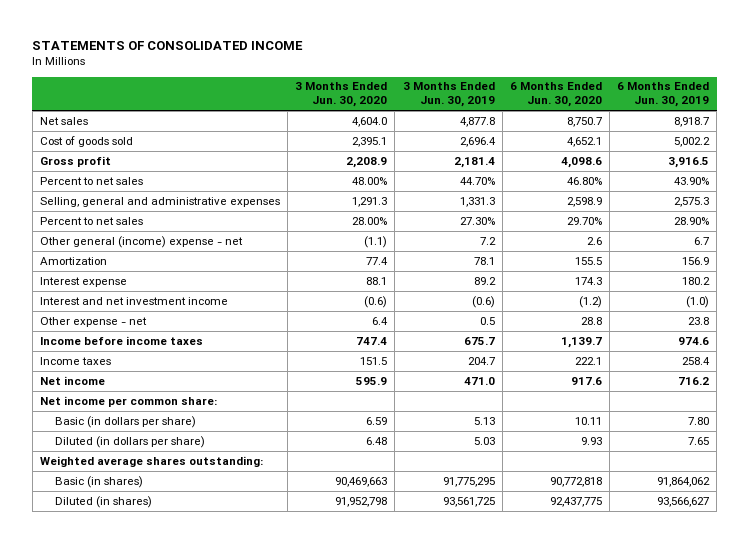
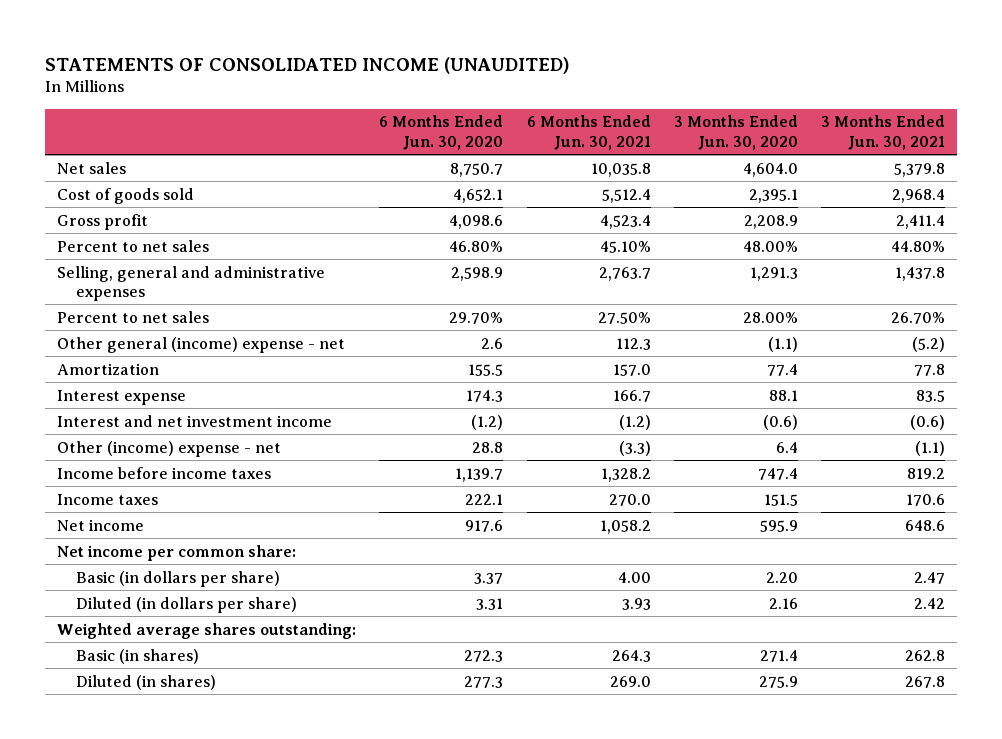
- STATEMENTS OF CONSOLIDATED INCOME
+ STATEMENTS OF CONSOLIDATED INCOME (UNAUDITED)
- | 3 Months Ended Jun. 30, 2020 | 3 Months Ended Jun. 30, 2019 | 6 Months Ended Jun. 30, 2020 | 6 Months Ended Jun. 30, 2019
+ | 6 Months Ended Jun. 30, 2020 | 6 Months Ended Jun. 30, 2021 | 3 Months Ended Jun. 30, 2020 | 3 Months Ended Jun. 30, 2021
- Other expense - net | 6.4 | 0.5 | 28.8 | 23.8
+ Other (income) expense - net | 28.8 | (3.3) | 6.4 | (1.1)
- Basic (in dollars per share) | 6.59 | 5.13 | 10.11 | 7.80
- Diluted (in dollars per share) | 6.48 | 5.03 | 9.93 | 7.65
+ Basic (in dollars per share) | 3.37 | 4.00 | 2.20 | 2.47
+ Diluted (in dollars per share) | 3.31 | 3.93 | 2.16 | 2.42
- Basic (in shares) | 90,469,663 | 91,775,295 | 90,772,818 | 91,864,062
- Diluted (in shares) | 91,952,798 | 93,561,725 | 92,437,775 | 93,566,627
+ Basic (in shares) | 272.3 | 264.3 | 271.4 | 262.8
+ Diluted (in shares) | 277.3 | 269.0 | 275.9 | 267.8

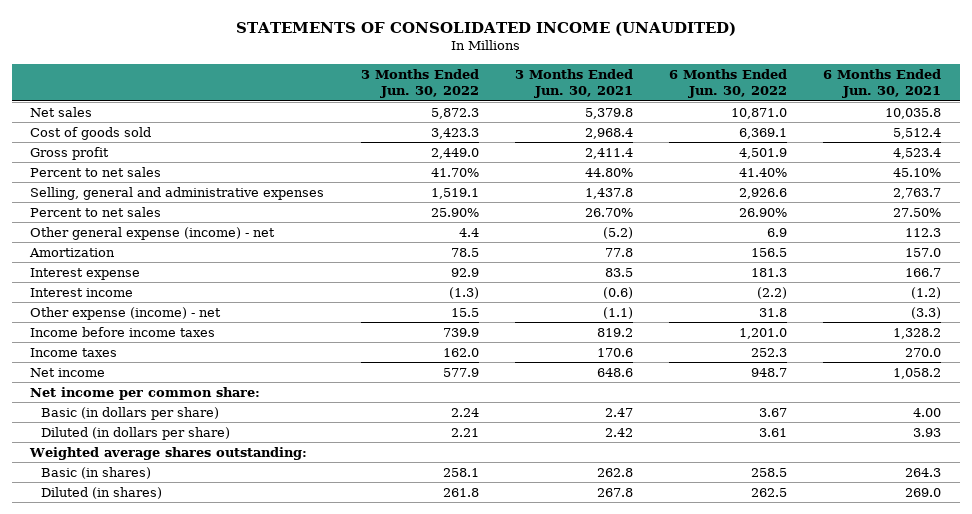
- | 6 Months Ended Jun. 30, 2020 | 6 Months Ended Jun. 30, 2021 | 3 Months Ended Jun. 30, 2020 | 3 Months Ended Jun. 30, 2021
+ | 3 Months Ended Jun. 30, 2022 | 3 Months Ended Jun. 30, 2021 | 6 Months Ended Jun. 30, 2022 | 6 Months Ended Jun. 30, 2021
- Other general (income) expense - net | 2.6 | 112.3 | (1.1) | (5.2)
+ Other general expense (income) - net | 4.4 | (5.2) | 6.9 | 112.3
- Interest and net investment income | (1.2) | (1.2) | (0.6) | (0.6)
- Other (income) expense - net | 28.8 | (3.3) | 6.4 | (1.1)
+ Interest income | (1.3) | (0.6) | (2.2) | (1.2)
+ Other expense (income) - net | 15.5 | (1.1) | 31.8 | (3.3)

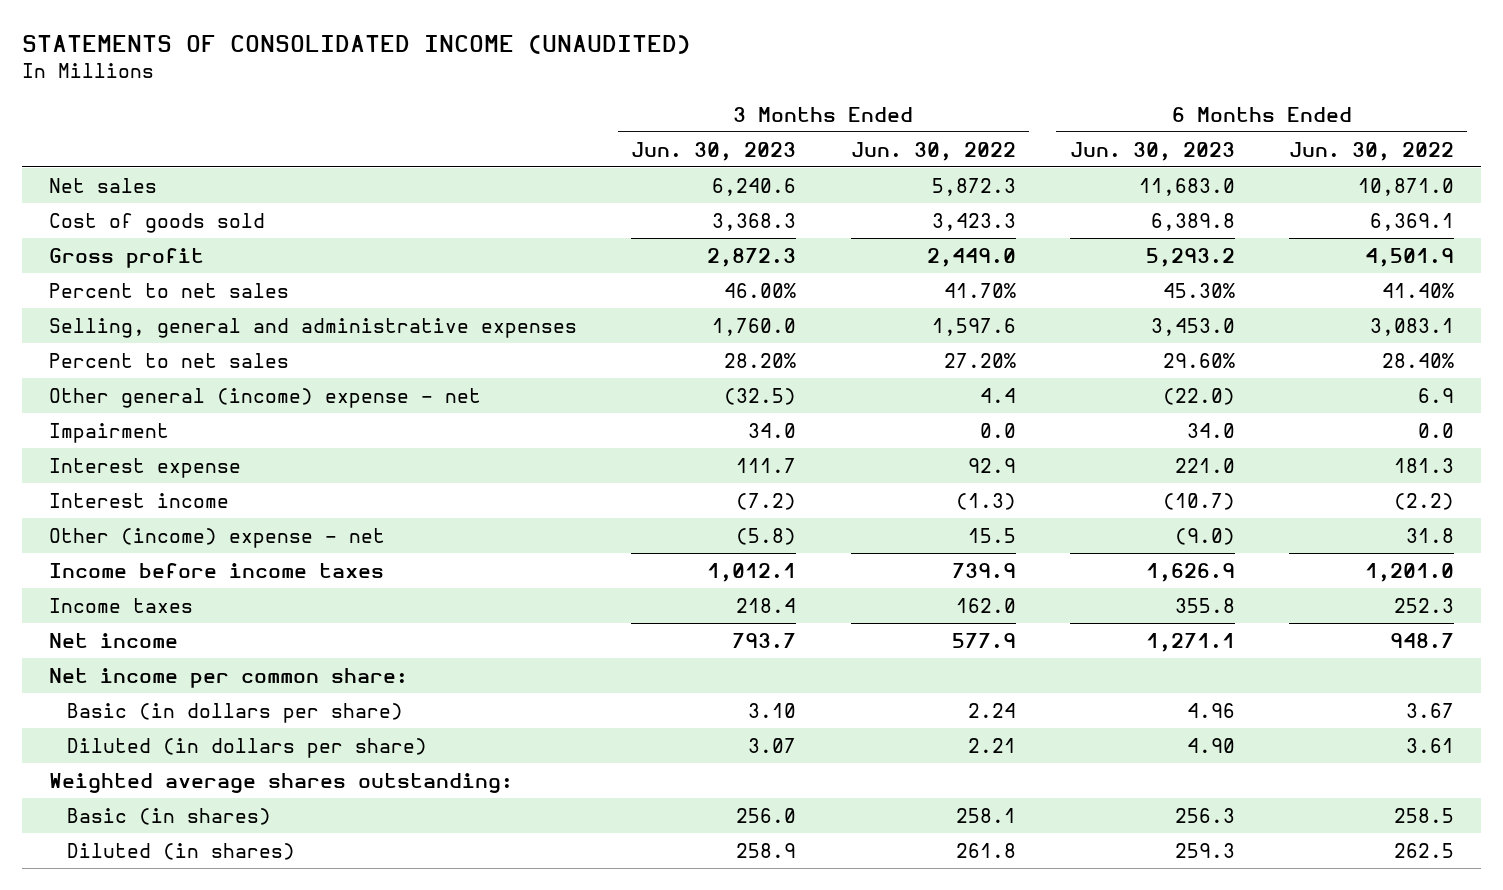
- | 3 Months Ended Jun. 30, 2022 | 3 Months Ended Jun. 30, 2021 | 6 Months Ended Jun. 30, 2022 | 6 Months Ended Jun. 30, 2021
+ | 3 Months Ended Jun. 30, 2023 | 3 Months Ended Jun. 30, 2022 | 6 Months Ended Jun. 30, 2023 | 6 Months Ended Jun. 30, 2022
- Selling, general and administrative expenses | 1,519.1 | 1,437.8 | 2,926.6 | 2,763.7
- Percent to net sales | 25.90% | 26.70% | 26.90% | 27.50%
- Other general expense (income) - net | 4.4 | (5.2) | 6.9 | 112.3
- Amortization | 78.5 | 77.8 | 156.5 | 157.0
+ Selling, general and administrative expenses | 1,760.0 | 1,597.6 | 3,453.0 | 3,083.1
+ Percent to net sales | 28.20% | 27.20% | 29.60% | 28.40%
+ Other general (income) expense - net | (32.5) | 4.4 | (22.0) | 6.9
+ Impairment | 34.0 | 0.0 | 34.0 | 0.0
- Other expense (income) - net | 15.5 | (1.1) | 31.8 | (3.3)
+ Other (income) expense - net | (5.8) | 15.5 | (9.0) | 31.8

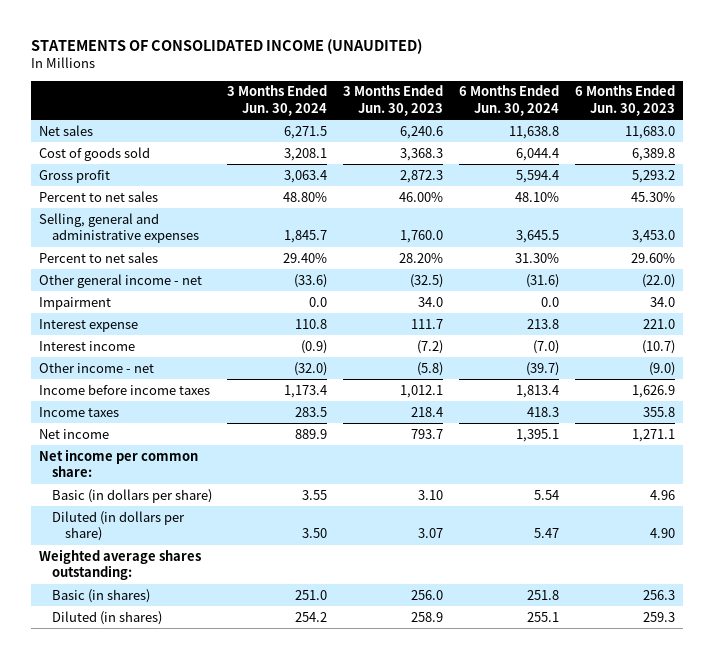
- | 3 Months Ended Jun. 30, 2023 | 3 Months Ended Jun. 30, 2022 | 6 Months Ended Jun. 30, 2023 | 6 Months Ended Jun. 30, 2022
+ | 3 Months Ended Jun. 30, 2024 | 3 Months Ended Jun. 30, 2023 | 6 Months Ended Jun. 30, 2024 | 6 Months Ended Jun. 30, 2023
- Other general (income) expense - net | (32.5) | 4.4 | (22.0) | 6.9
+ Other general income - net | (33.6) | (32.5) | (31.6) | (22.0)
- Other (income) expense - net | (5.8) | 15.5 | (9.0) | 31.8
+ Other income - net | (32.0) | (5.8) | (39.7) | (9.0)

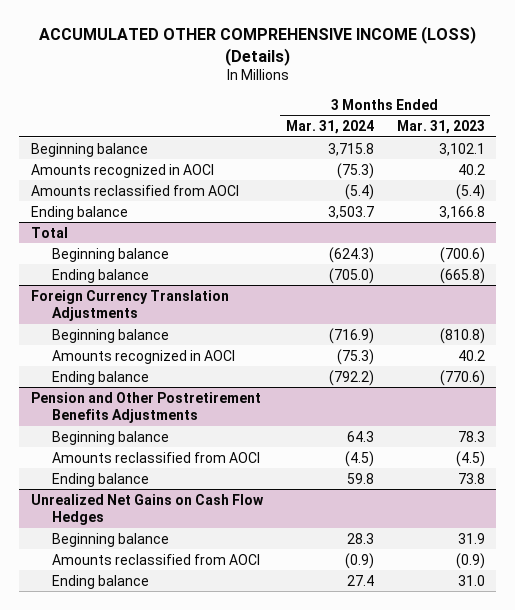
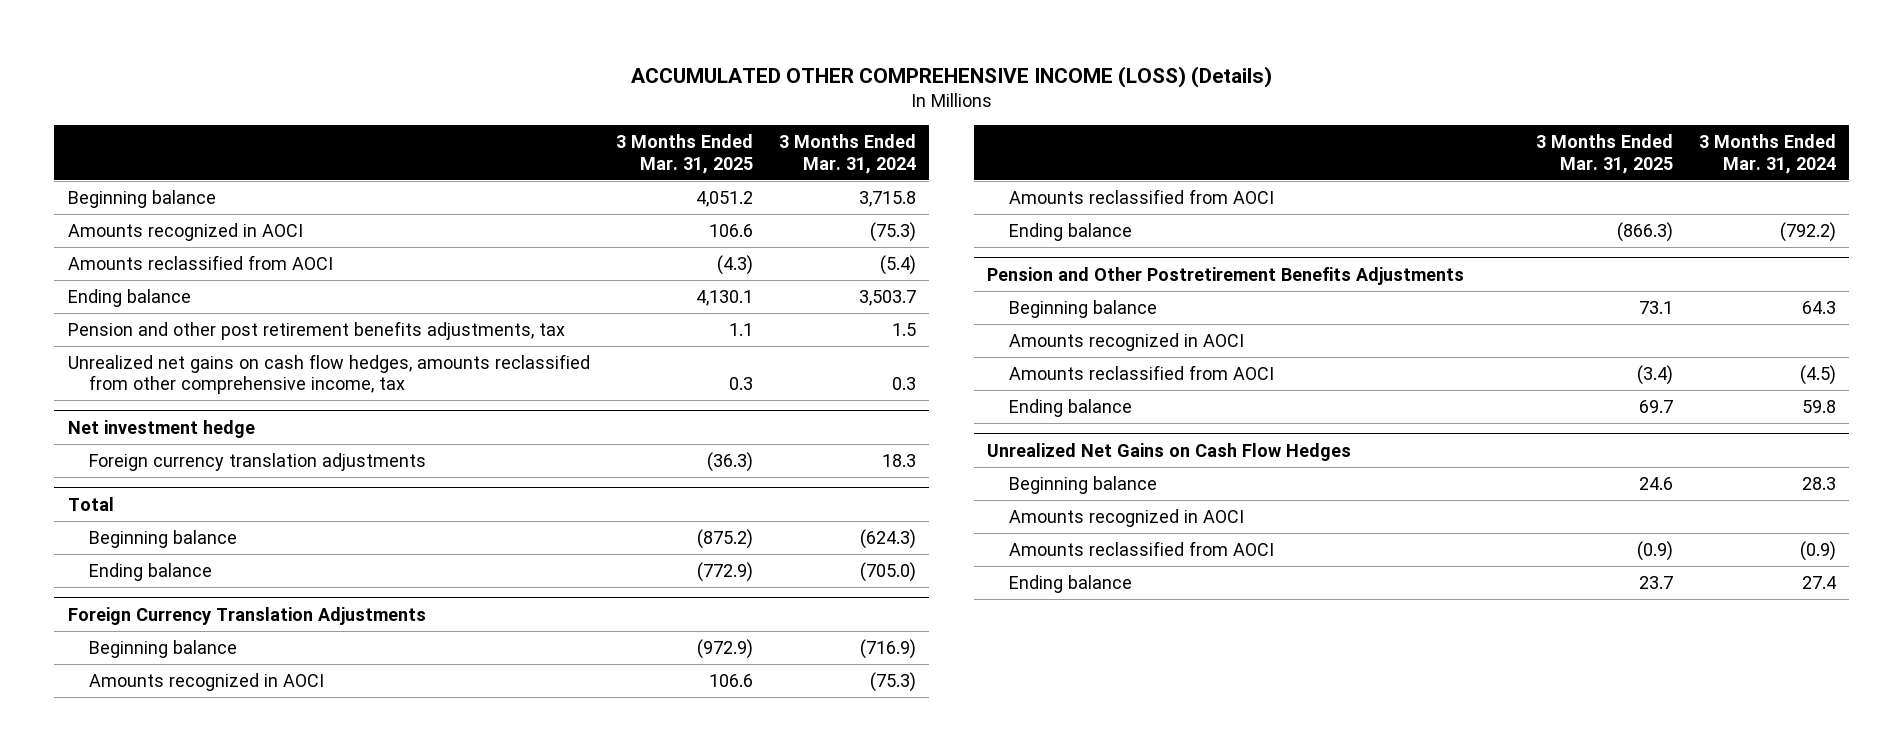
- | 3 Months Ended Mar. 31, 2024 | 3 Months Ended Mar. 31, 2023
+ | 3 Months Ended Mar. 31, 2025 | 3 Months Ended Mar. 31, 2024
+ Pension and other post retirement benefits adjustments, tax | 1.1 | 1.5
+ Unrealized net gains on cash flow hedges, amounts reclassified from other comprehensive income, tax | 0.3 | 0.3
+ Net investment hedge
+ Foreign currency translation adjustments | (36.3) | 18.3
@ Foreign Currency Translation Adjustments
+ Amounts reclassified from AOCI
@ Pension and Other Postretirement Benefits Adjustments
+ Amounts recognized in AOCI
@ Unrealized Net Gains on Cash Flow Hedges
+ Amounts recognized in AOCI

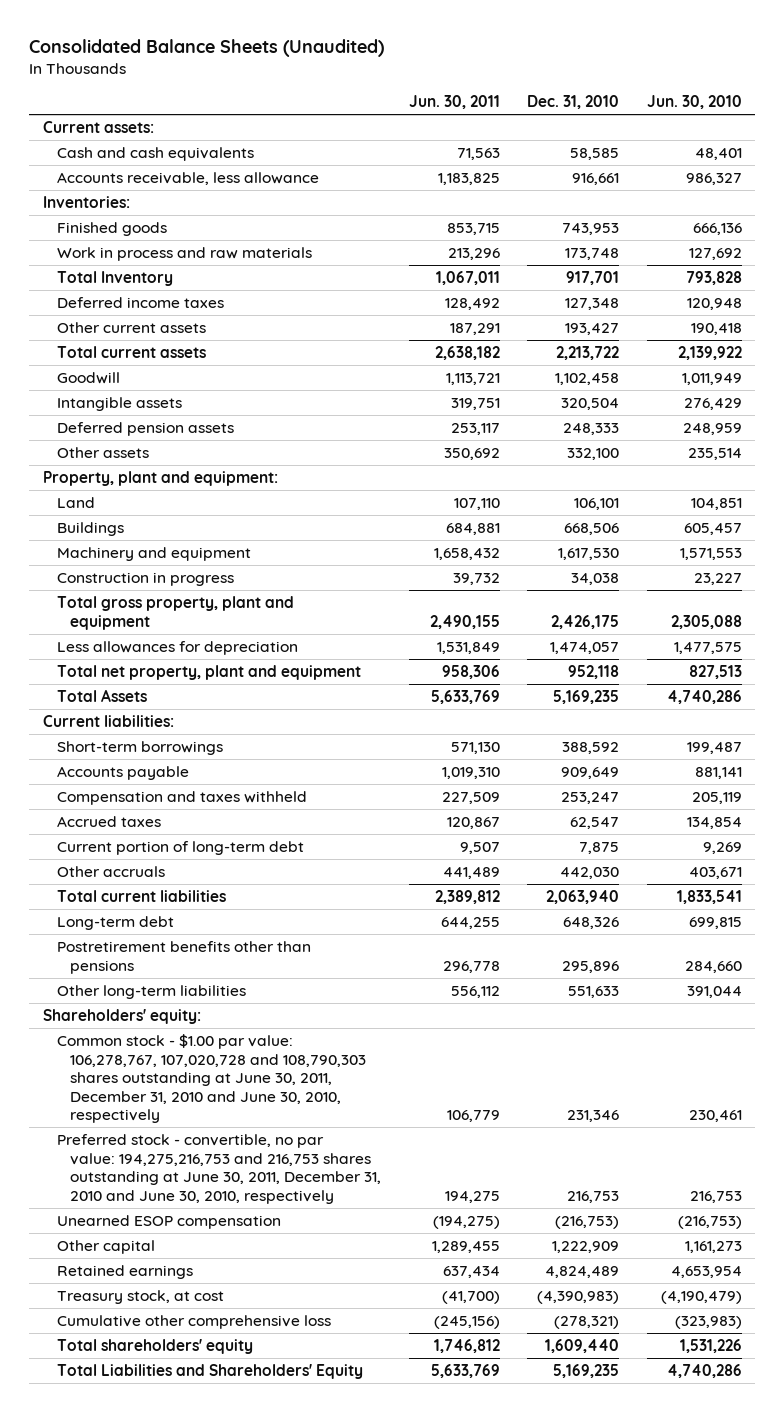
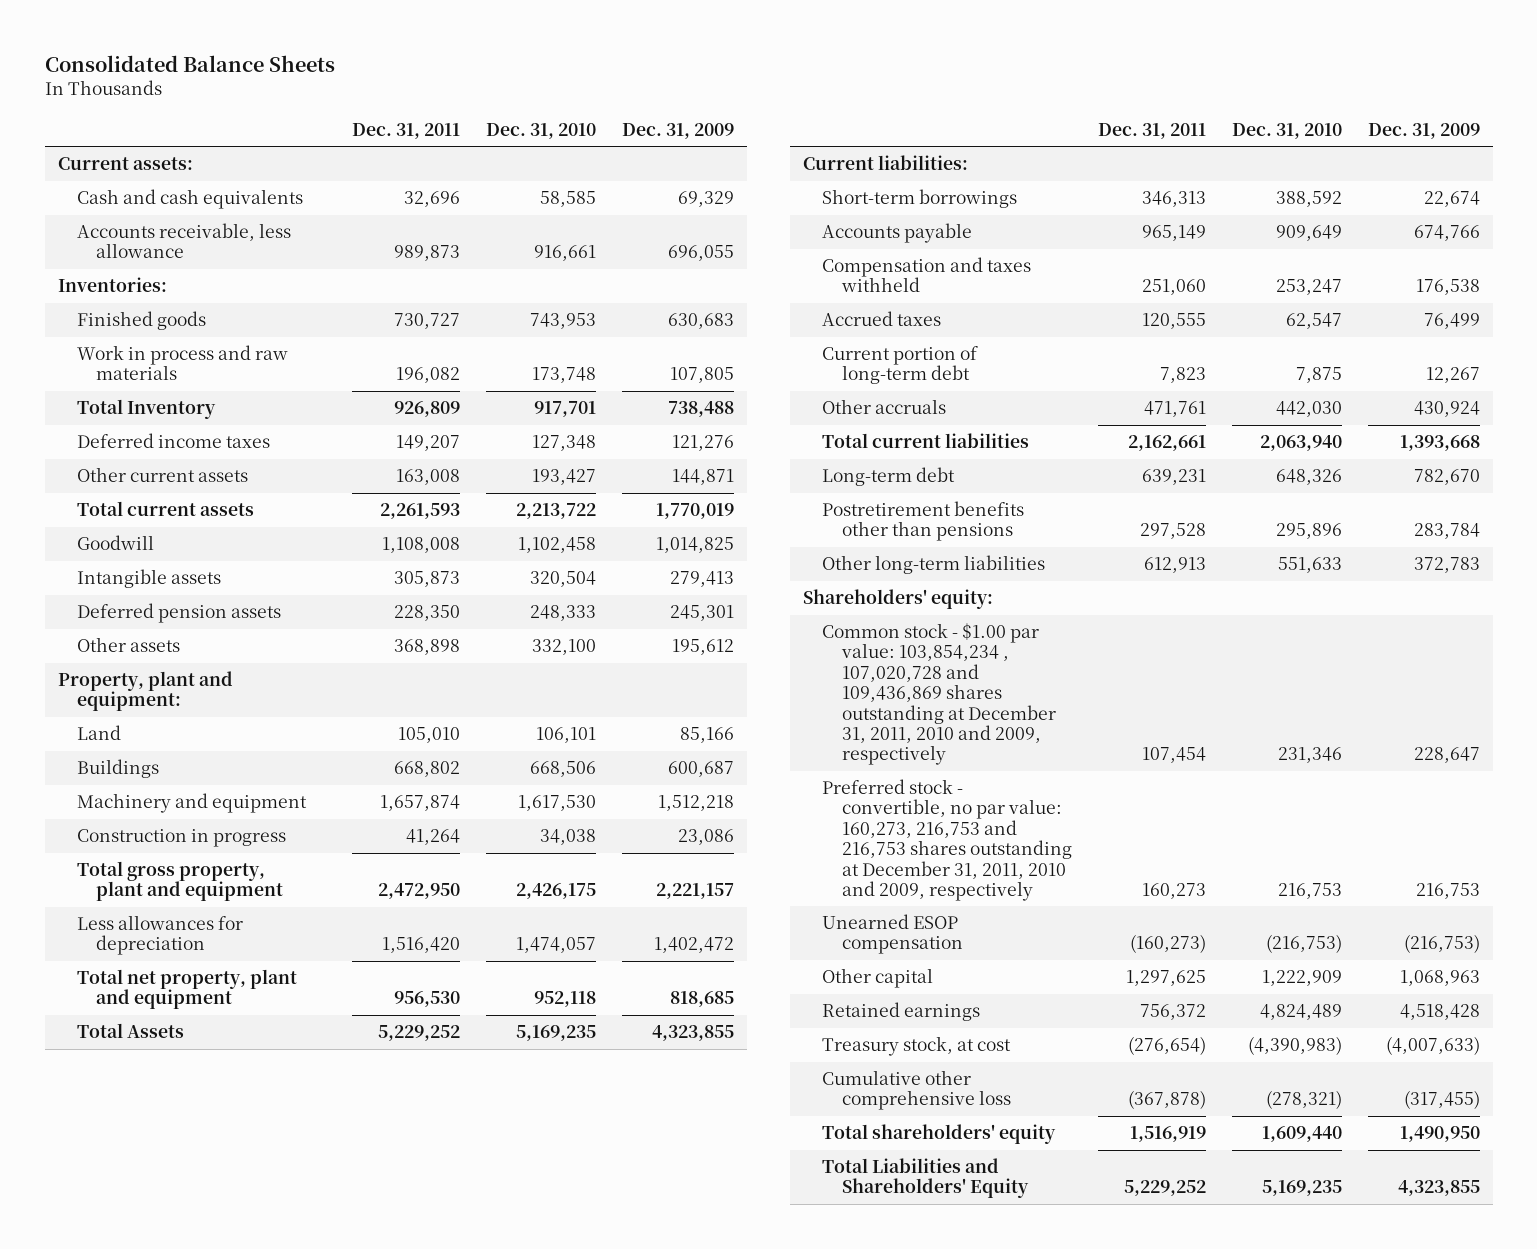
- Consolidated Balance Sheets (Unaudited)
+ Consolidated Balance Sheets
- | Jun. 30, 2011 | Dec. 31, 2010 | Jun. 30, 2010
+ | Dec. 31, 2011 | Dec. 31, 2010 | Dec. 31, 2009
- Common stock - $1.00 par value: 106,278,767, 107,020,728 and 108,790,303 shares outstanding at June 30, 2011, December 31, 2010 and June 30, 2010, respectively | 106,779 | 231,346 | 230,461
- Preferred stock - convertible, no par value: 194,275,216,753 and 216,753 shares outstanding at June 30, 2011, December 31, 2010 and June 30, 2010, respectively | 194,275 | 216,753 | 216,753
+ Common stock - $1.00 par value: 103,854,234 , 107,020,728 and 109,436,869 shares outstanding at December 31, 2011, 2010 and 2009, respectively | 107,454 | 231,346 | 228,647
+ Preferred stock - convertible, no par value: 160,273, 216,753 and 216,753 shares outstanding at December 31, 2011, 2010 and 2009, respectively | 160,273 | 216,753 | 216,753

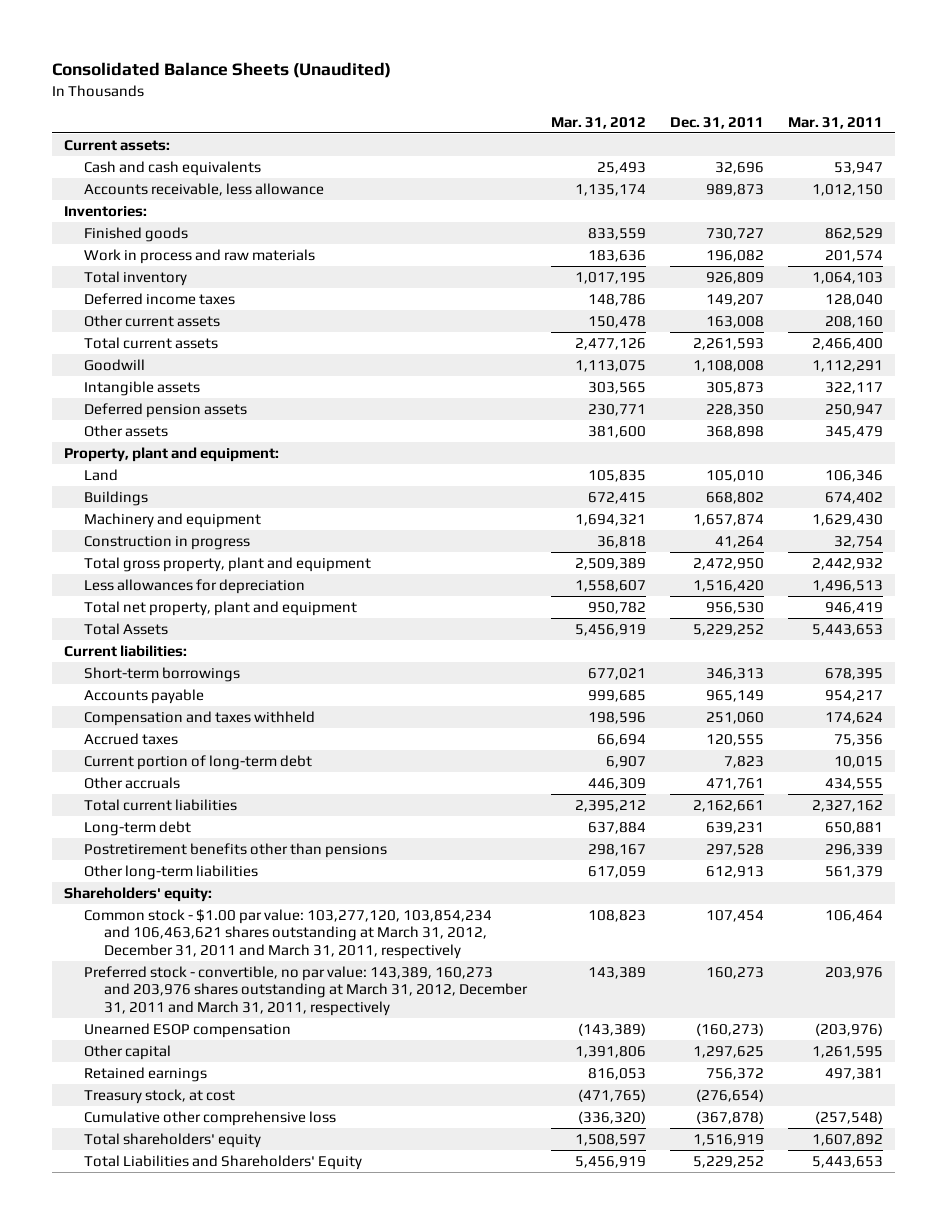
- Consolidated Balance Sheets
+ Consolidated Balance Sheets (Unaudited)
- | Dec. 31, 2011 | Dec. 31, 2010 | Dec. 31, 2009
+ | Mar. 31, 2012 | Dec. 31, 2011 | Mar. 31, 2011
- Total Inventory | 926,809 | 917,701 | 738,488
+ Total inventory | 1,017,195 | 926,809 | 1,064,103
- Common stock - $1.00 par value: 103,854,234 , 107,020,728 and 109,436,869 shares outstanding at December 31, 2011, 2010 and 2009, respectively | 107,454 | 231,346 | 228,647
- Preferred stock - convertible, no par value: 160,273, 216,753 and 216,753 shares outstanding at December 31, 2011, 2010 and 2009, respectively | 160,273 | 216,753 | 216,753
+ Common stock - $1.00 par value: 103,277,120, 103,854,234 and 106,463,621 shares outstanding at March 31, 2012, December 31, 2011 and March 31, 2011, respectively | 108,823 | 107,454 | 106,464
+ Preferred stock - convertible, no par value: 143,389, 160,273 and 203,976 shares outstanding at March 31, 2012, December 31, 2011 and March 31, 2011, respectively | 143,389 | 160,273 | 203,976

